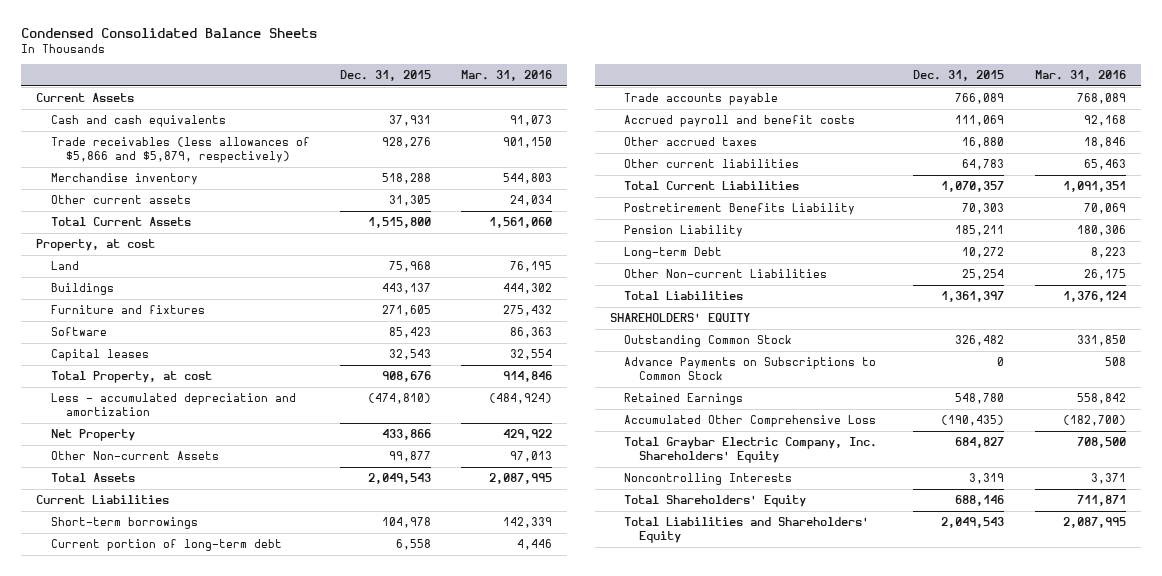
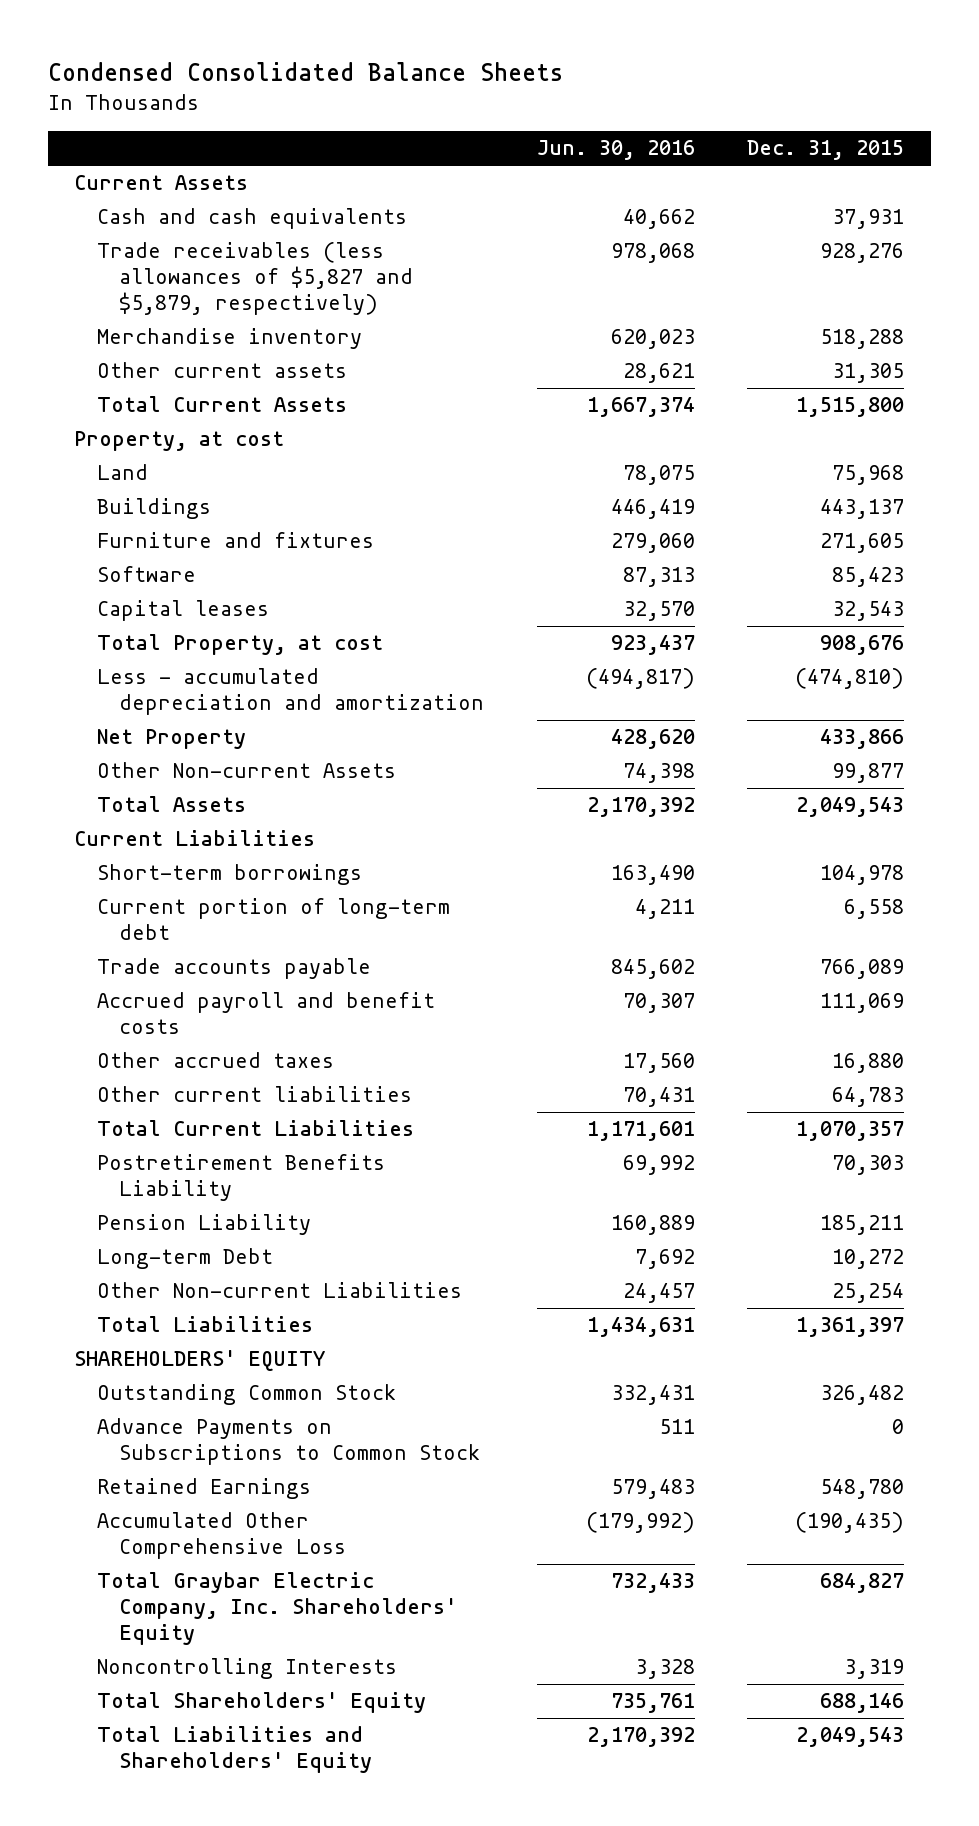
- | Dec. 31, 2015 | Mar. 31, 2016
+ | Jun. 30, 2016 | Dec. 31, 2015
- Trade receivables (less allowances of $5,866 and $5,879, respectively) | 928,276 | 901,150
+ Trade receivables (less allowances of $5,827 and $5,879, respectively) | 978,068 | 928,276

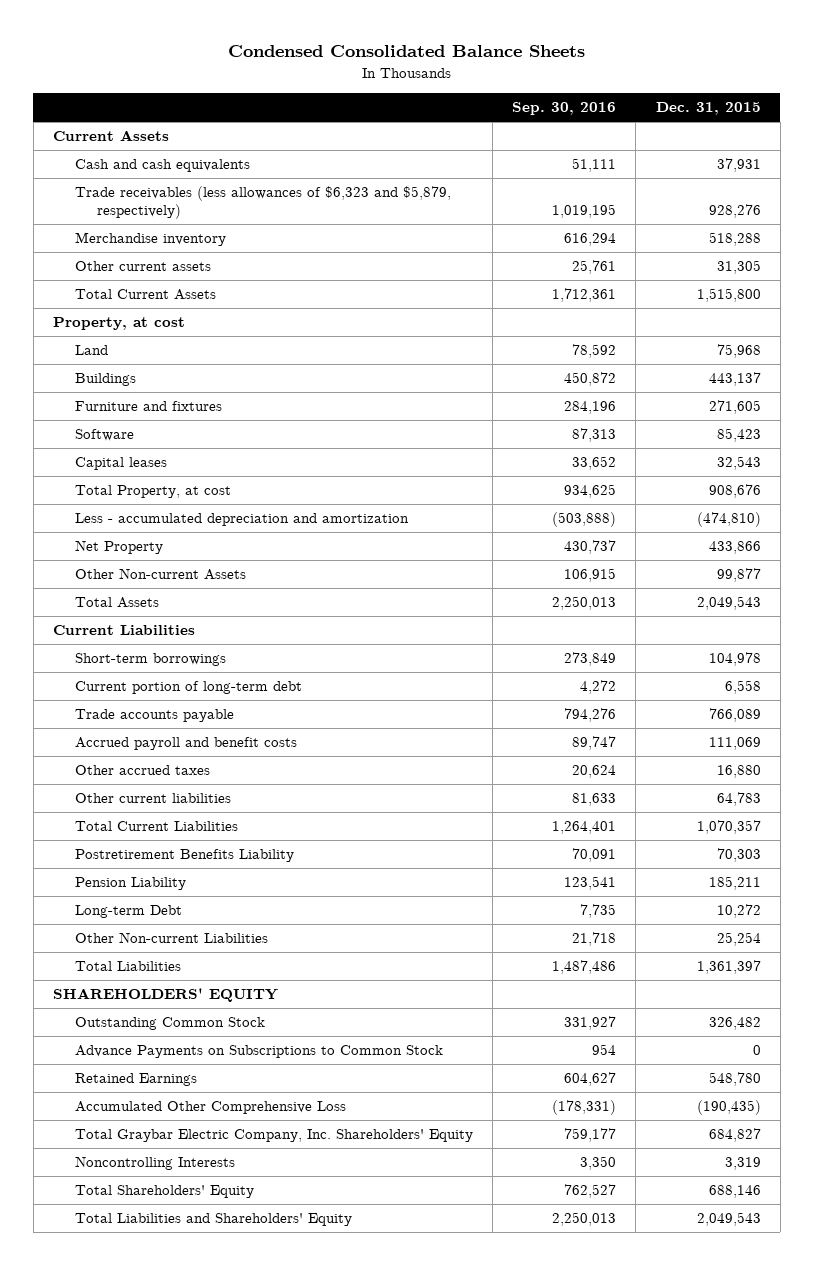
- | Jun. 30, 2016 | Dec. 31, 2015
+ | Sep. 30, 2016 | Dec. 31, 2015
- Trade receivables (less allowances of $5,827 and $5,879, respectively) | 978,068 | 928,276
+ Trade receivables (less allowances of $6,323 and $5,879, respectively) | 1,019,195 | 928,276

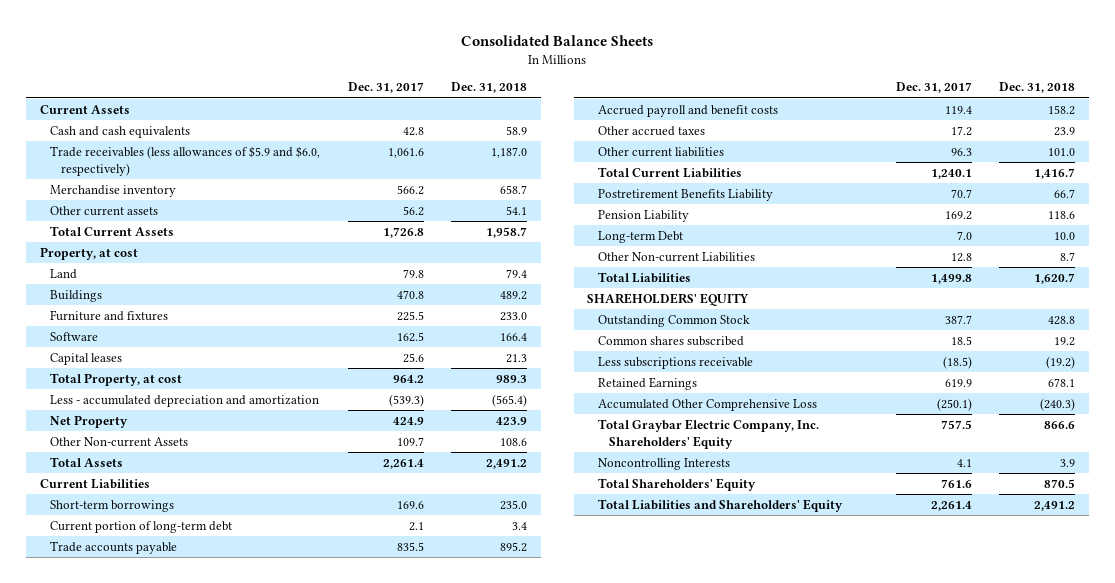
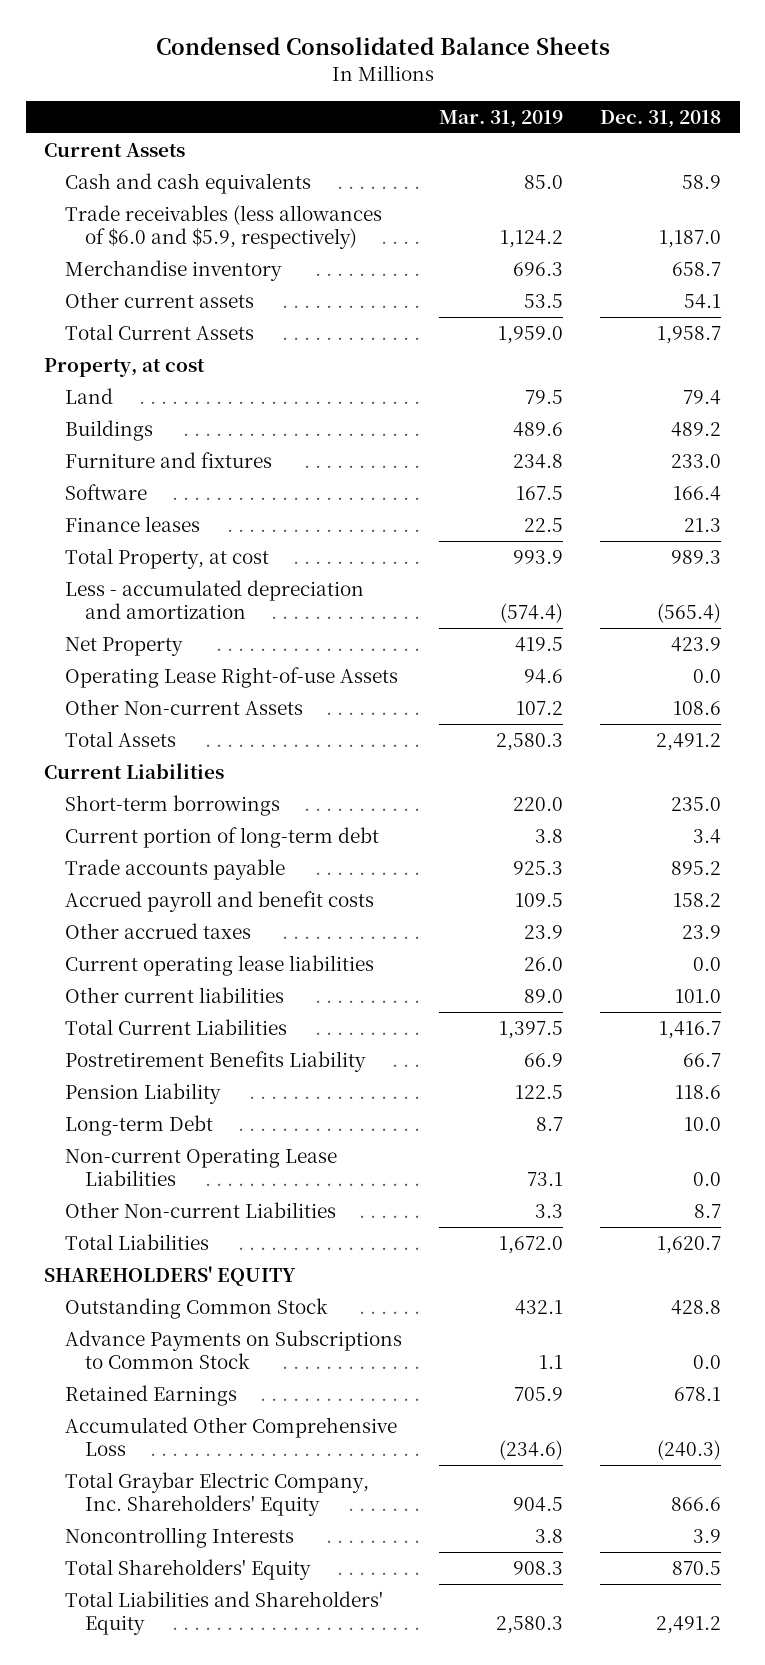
- Consolidated Balance Sheets
+ Condensed Consolidated Balance Sheets
- | Dec. 31, 2017 | Dec. 31, 2018
+ | Mar. 31, 2019 | Dec. 31, 2018
- Trade receivables (less allowances of $5.9 and $6.0, respectively) | 1,061.6 | 1,187.0
+ Trade receivables (less allowances of $6.0 and $5.9, respectively) | 1,124.2 | 1,187.0
- Capital leases | 25.6 | 21.3
+ Finance leases | 22.5 | 21.3
+ Operating Lease Right-of-use Assets | 94.6 | 0.0
+ Current operating lease liabilities | 26.0 | 0.0
+ Non-current Operating Lease Liabilities | 73.1 | 0.0
- Common shares subscribed | 18.5 | 19.2
- Less subscriptions receivable | (18.5) | (19.2)
+ Advance Payments on Subscriptions to Common Stock | 1.1 | 0.0

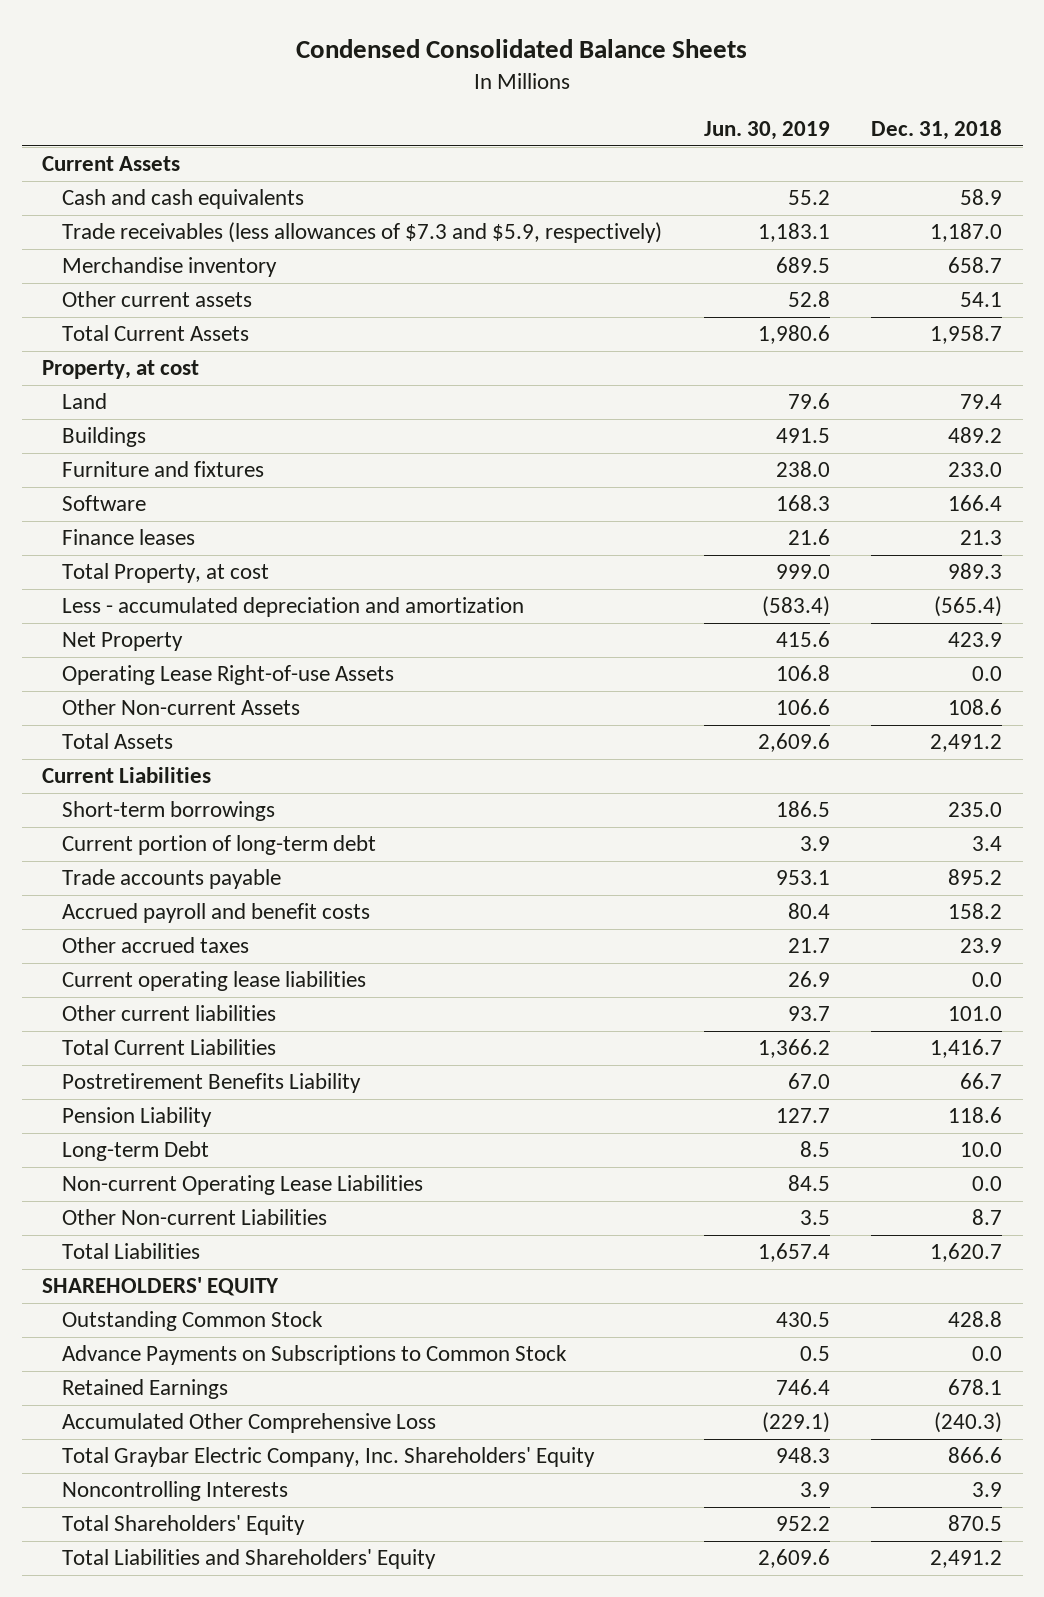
- | Mar. 31, 2019 | Dec. 31, 2018
+ | Jun. 30, 2019 | Dec. 31, 2018
- Trade receivables (less allowances of $6.0 and $5.9, respectively) | 1,124.2 | 1,187.0
+ Trade receivables (less allowances of $7.3 and $5.9, respectively) | 1,183.1 | 1,187.0

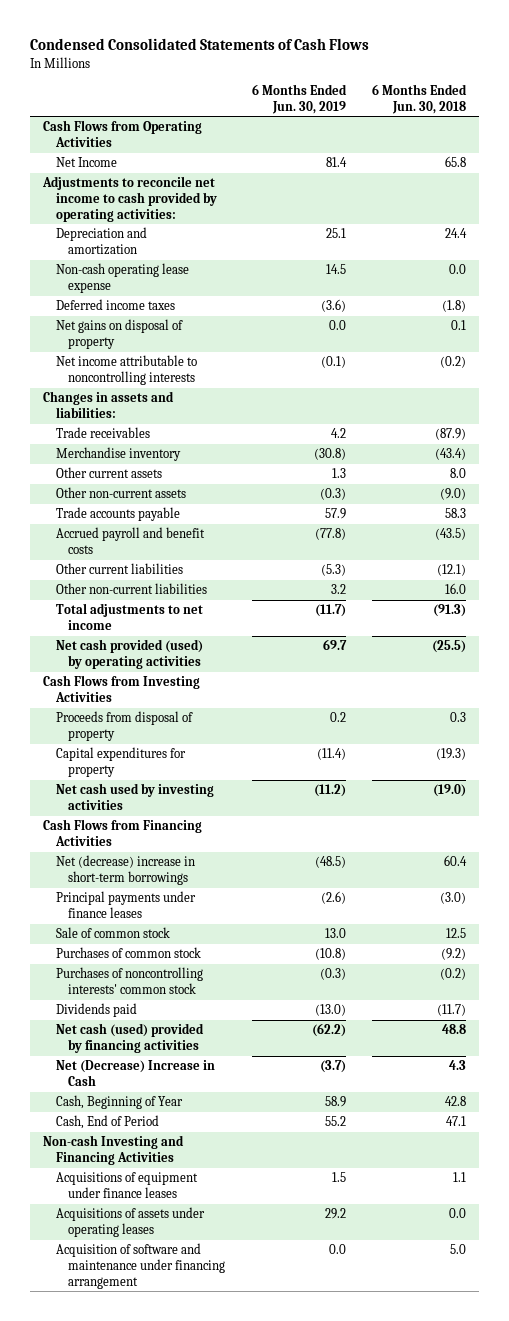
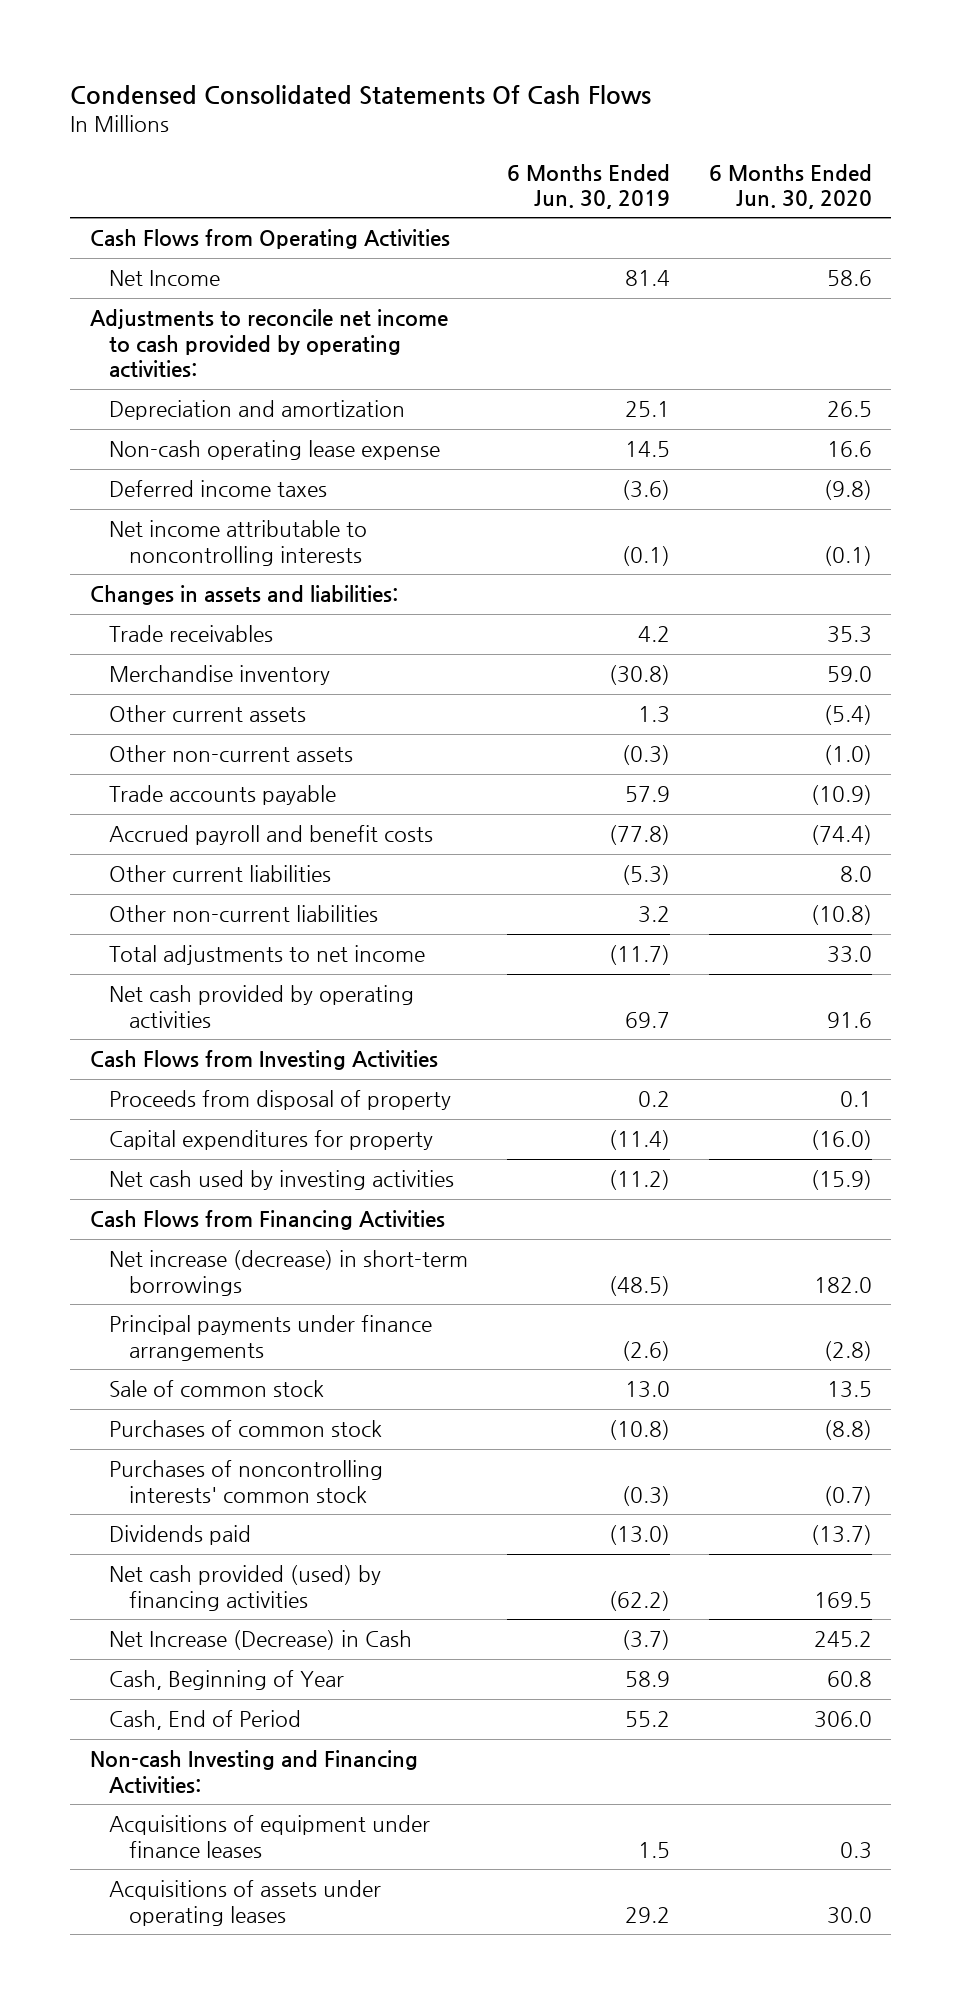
- Condensed Consolidated Statements of Cash Flows
+ Condensed Consolidated Statements Of Cash Flows
- | 6 Months Ended Jun. 30, 2019 | 6 Months Ended Jun. 30, 2018
+ | 6 Months Ended Jun. 30, 2019 | 6 Months Ended Jun. 30, 2020
- Net gains on disposal of property | 0.0 | 0.1
- Net cash provided (used) by operating activities | 69.7 | (25.5)
+ Net cash provided by operating activities | 69.7 | 91.6
- Net (decrease) increase in short-term borrowings | (48.5) | 60.4
- Principal payments under finance leases | (2.6) | (3.0)
+ Net increase (decrease) in short-term borrowings | (48.5) | 182.0
+ Principal payments under finance arrangements | (2.6) | (2.8)
- Net cash (used) provided by financing activities | (62.2) | 48.8
- Net (Decrease) Increase in Cash | (3.7) | 4.3
+ Net cash provided (used) by financing activities | (62.2) | 169.5
+ Net Increase (Decrease) in Cash | (3.7) | 245.2
- Non-cash Investing and Financing Activities
+ Non-cash Investing and Financing Activities:
- Acquisition of software and maintenance under financing arrangement | 0.0 | 5.0

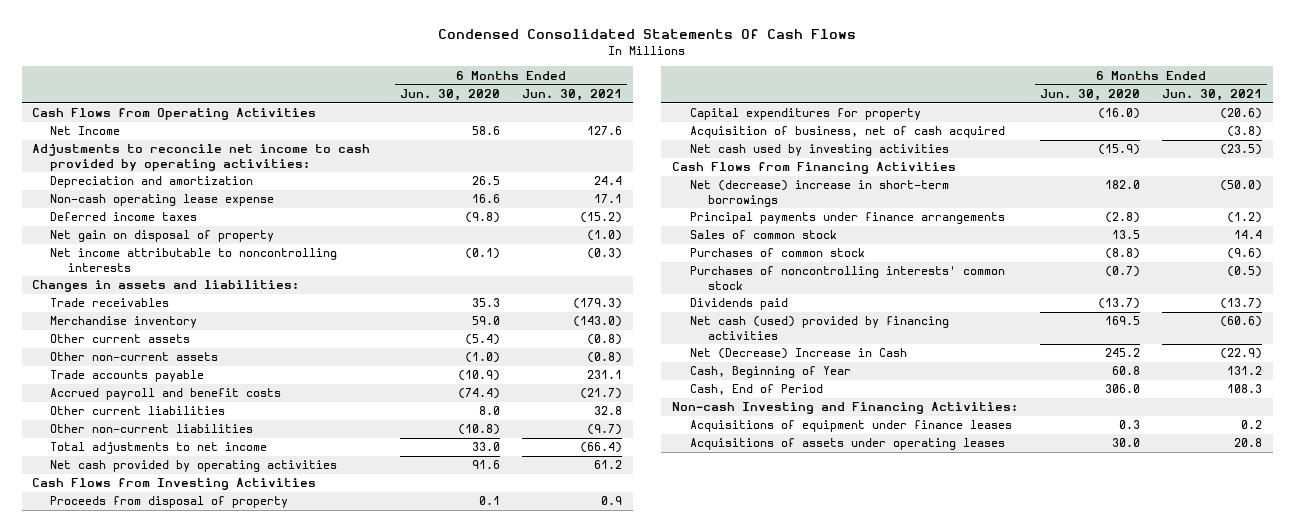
- | 6 Months Ended Jun. 30, 2019 | 6 Months Ended Jun. 30, 2020
+ | 6 Months Ended Jun. 30, 2020 | 6 Months Ended Jun. 30, 2021
+ Net gain on disposal of property | | (1.0)
+ Acquisition of business, net of cash acquired | | (3.8)
- Net increase (decrease) in short-term borrowings | (48.5) | 182.0
+ Net (decrease) increase in short-term borrowings | 182.0 | (50.0)
- Sale of common stock | 13.0 | 13.5
+ Sales of common stock | 13.5 | 14.4
- Net cash provided (used) by financing activities | (62.2) | 169.5
- Net Increase (Decrease) in Cash | (3.7) | 245.2
+ Net cash (used) provided by financing activities | 169.5 | (60.6)
+ Net (Decrease) Increase in Cash | 245.2 | (22.9)

